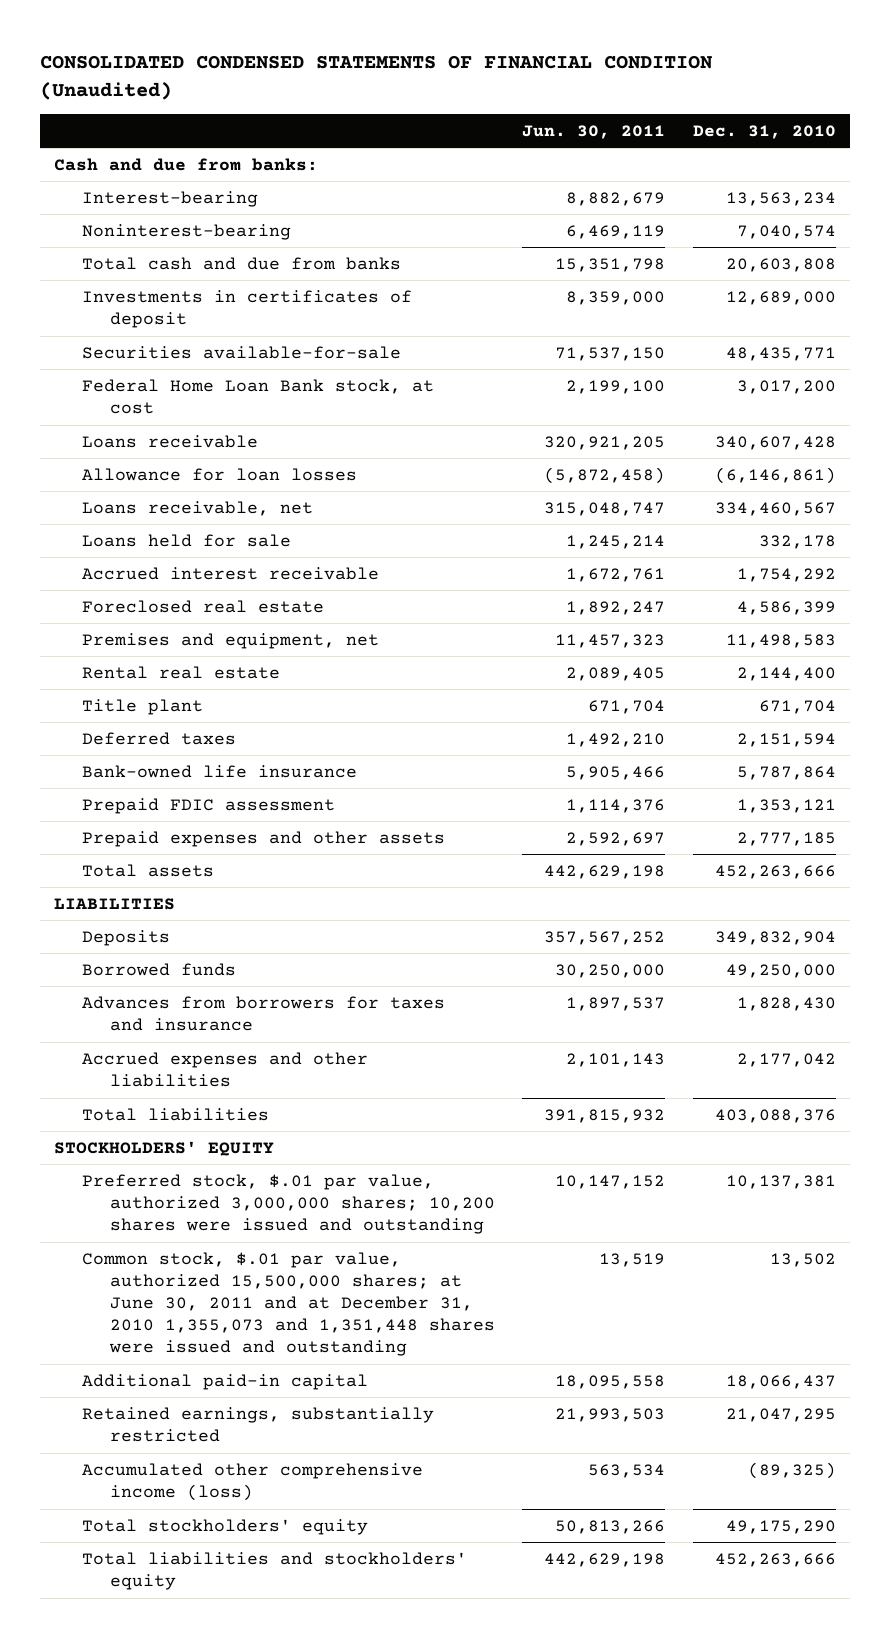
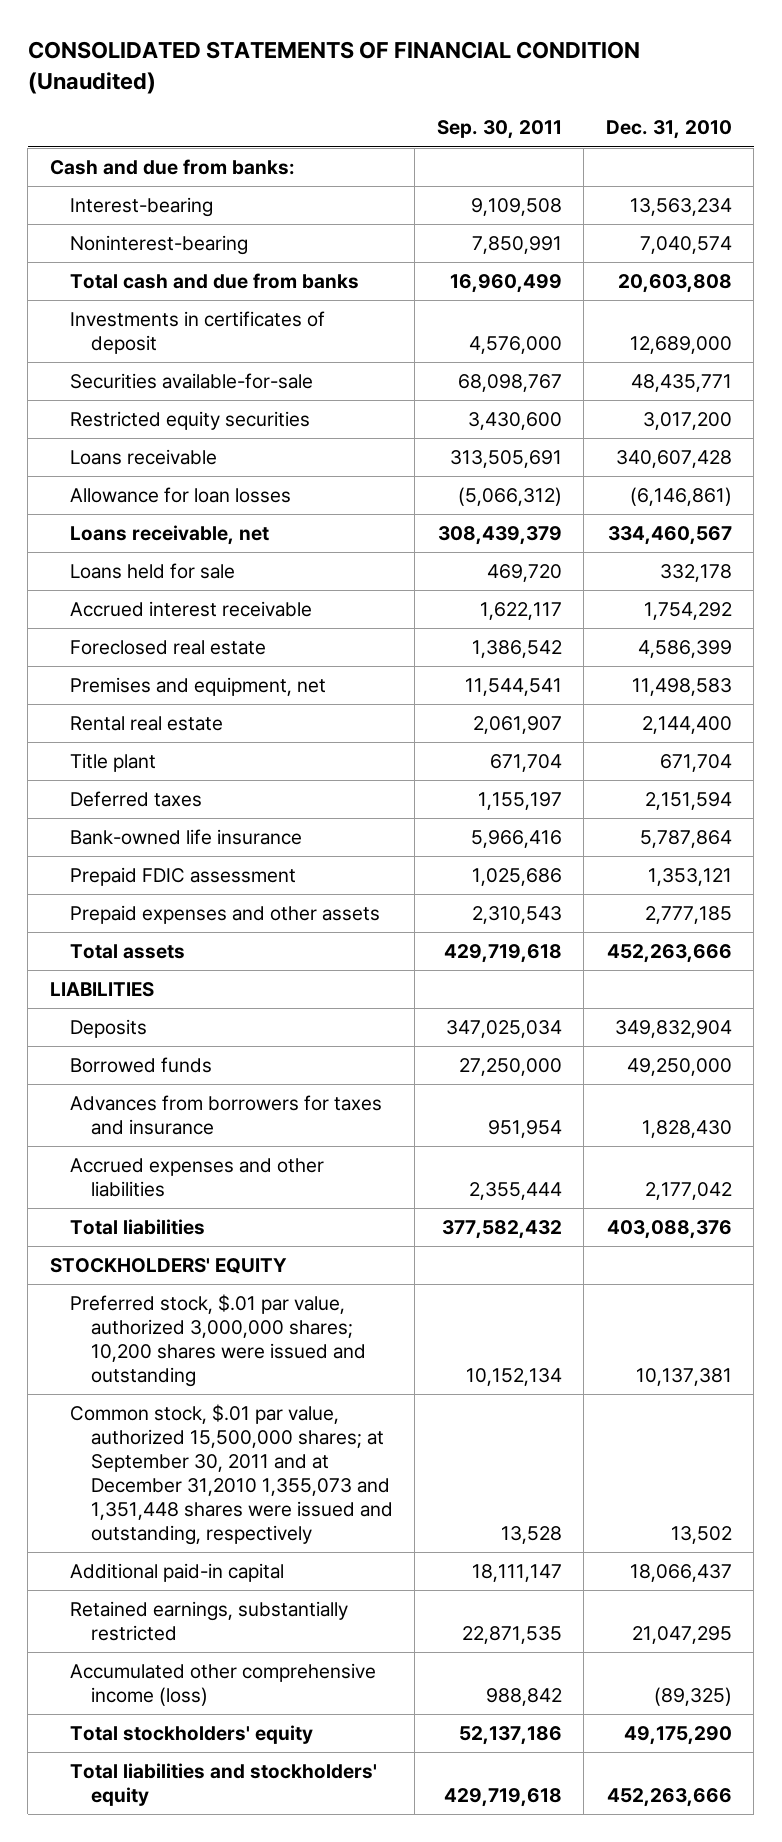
- CONSOLIDATED CONDENSED STATEMENTS OF FINANCIAL CONDITION (Unaudited)
+ CONSOLIDATED STATEMENTS OF FINANCIAL CONDITION (Unaudited)
- | Jun. 30, 2011 | Dec. 31, 2010
+ | Sep. 30, 2011 | Dec. 31, 2010
- Federal Home Loan Bank stock, at cost | 2,199,100 | 3,017,200
+ Restricted equity securities | 3,430,600 | 3,017,200
- Common stock, $.01 par value, authorized 15,500,000 shares; at June 30, 2011 and at December 31, 2010 1,355,073 and 1,351,448 shares were issued and outstanding | 13,519 | 13,502
+ Common stock, $.01 par value, authorized 15,500,000 shares; at September 30, 2011 and at December 31,2010 1,355,073 and 1,351,448 shares were issued and outstanding, respectively | 13,528 | 13,502

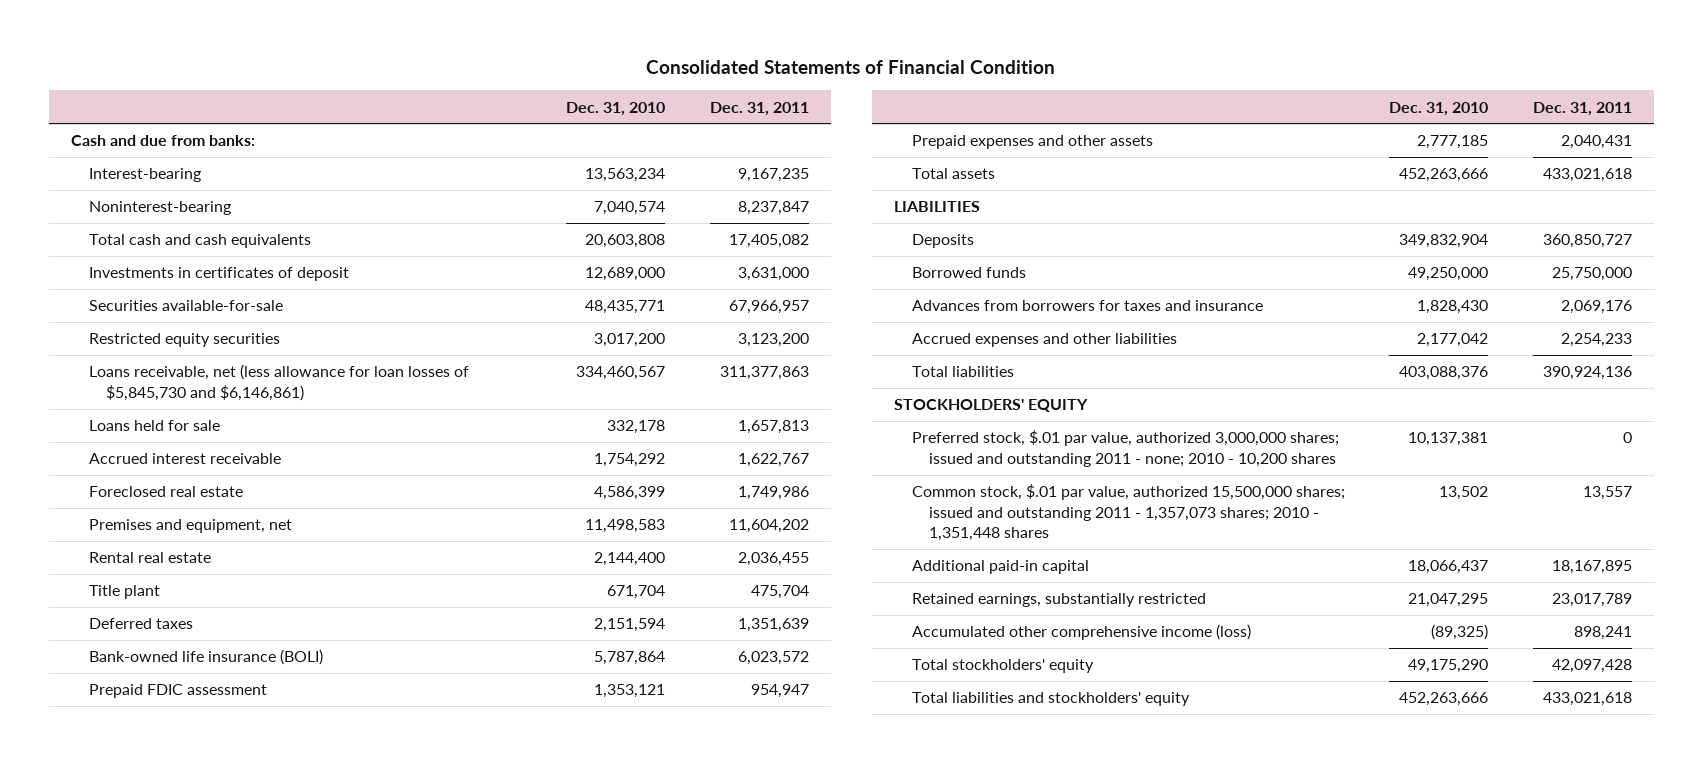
- CONSOLIDATED STATEMENTS OF FINANCIAL CONDITION (Unaudited)
+ Consolidated Statements of Financial Condition
- | Sep. 30, 2011 | Dec. 31, 2010
+ | Dec. 31, 2010 | Dec. 31, 2011
- Total cash and due from banks | 16,960,499 | 20,603,808
+ Total cash and cash equivalents | 20,603,808 | 17,405,082
- Loans receivable | 313,505,691 | 340,607,428
- Allowance for loan losses | (5,066,312) | (6,146,861)
- Loans receivable, net | 308,439,379 | 334,460,567
+ Loans receivable, net (less allowance for loan losses of $5,845,730 and $6,146,861) | 334,460,567 | 311,377,863
- Bank-owned life insurance | 5,966,416 | 5,787,864
+ Bank-owned life insurance (BOLI) | 5,787,864 | 6,023,572
- Preferred stock, $.01 par value, authorized 3,000,000 shares; 10,200 shares were issued and outstanding | 10,152,134 | 10,137,381
- Common stock, $.01 par value, authorized 15,500,000 shares; at September 30, 2011 and at December 31,2010 1,355,073 and 1,351,448 shares were issued and outstanding, respectively | 13,528 | 13,502
+ Preferred stock, $.01 par value, authorized 3,000,000 shares; issued and outstanding 2011 - none; 2010 - 10,200 shares | 10,137,381 | 0
+ Common stock, $.01 par value, authorized 15,500,000 shares; issued and outstanding 2011 - 1,357,073 shares; 2010 - 1,351,448 shares | 13,502 | 13,557

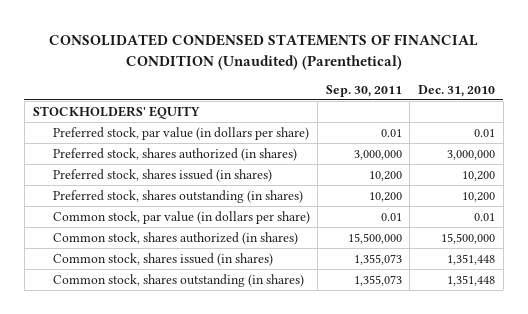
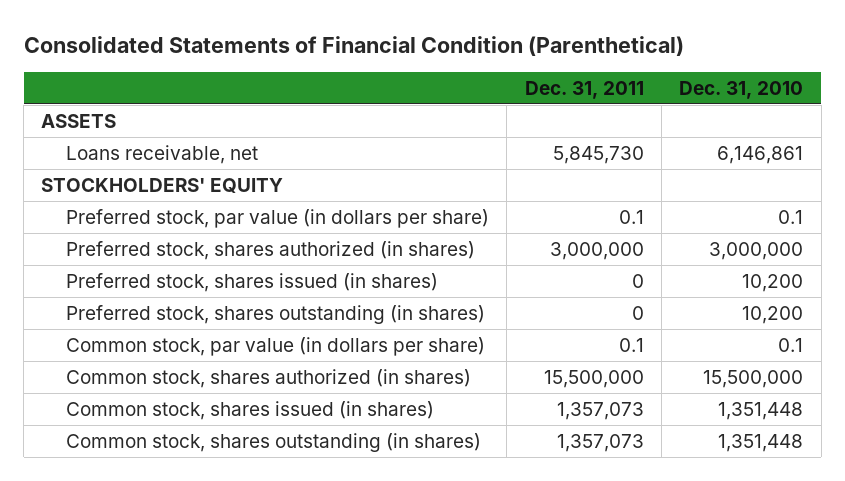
- CONSOLIDATED CONDENSED STATEMENTS OF FINANCIAL CONDITION (Unaudited) (Parenthetical)
+ Consolidated Statements of Financial Condition (Parenthetical)
- | Sep. 30, 2011 | Dec. 31, 2010
+ | Dec. 31, 2011 | Dec. 31, 2010
+ ASSETS
+ Loans receivable, net | 5,845,730 | 6,146,861
- Preferred stock, par value (in dollars per share) | 0.01 | 0.01
+ Preferred stock, par value (in dollars per share) | 0.1 | 0.1
- Common stock, par value (in dollars per share) | 0.01 | 0.01
+ Common stock, par value (in dollars per share) | 0.1 | 0.1

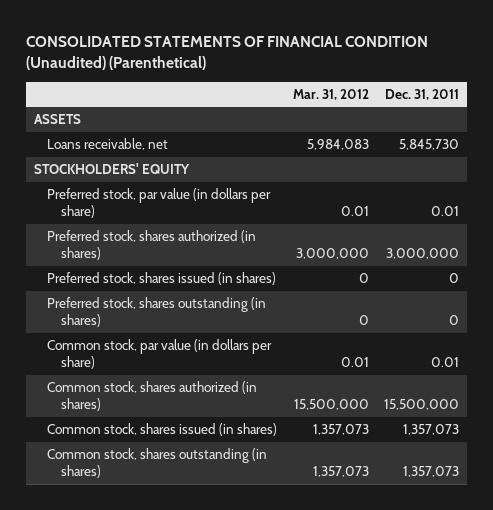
- Consolidated Statements of Financial Condition (Parenthetical)
+ CONSOLIDATED STATEMENTS OF FINANCIAL CONDITION (Unaudited) (Parenthetical)
- | Dec. 31, 2011 | Dec. 31, 2010
+ | Mar. 31, 2012 | Dec. 31, 2011
- Preferred stock, par value (in dollars per share) | 0.1 | 0.1
+ Preferred stock, par value (in dollars per share) | 0.01 | 0.01
- Common stock, par value (in dollars per share) | 0.1 | 0.1
+ Common stock, par value (in dollars per share) | 0.01 | 0.01

